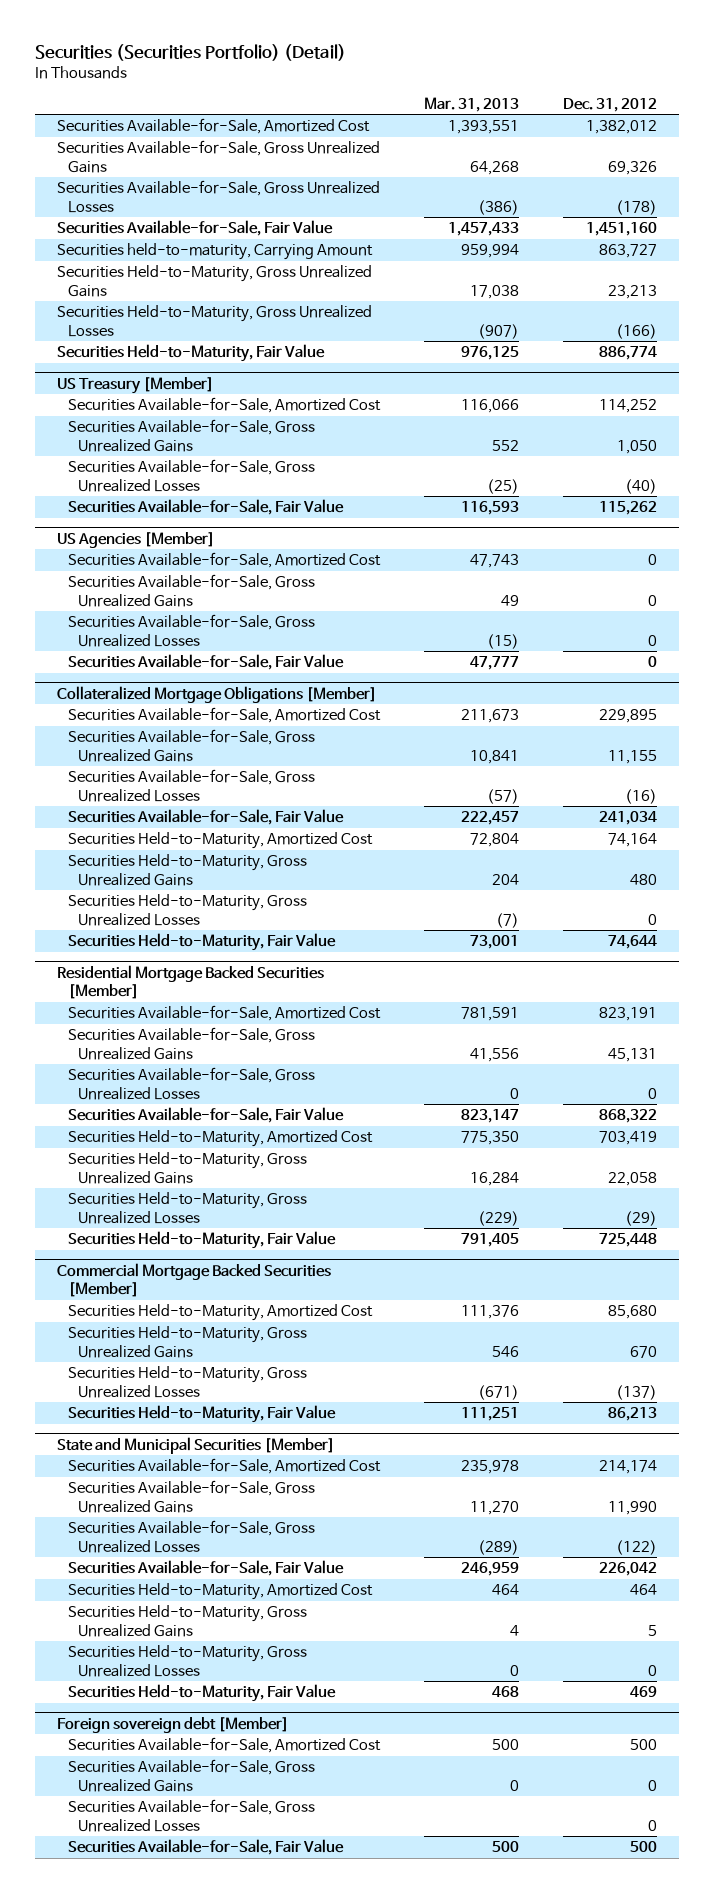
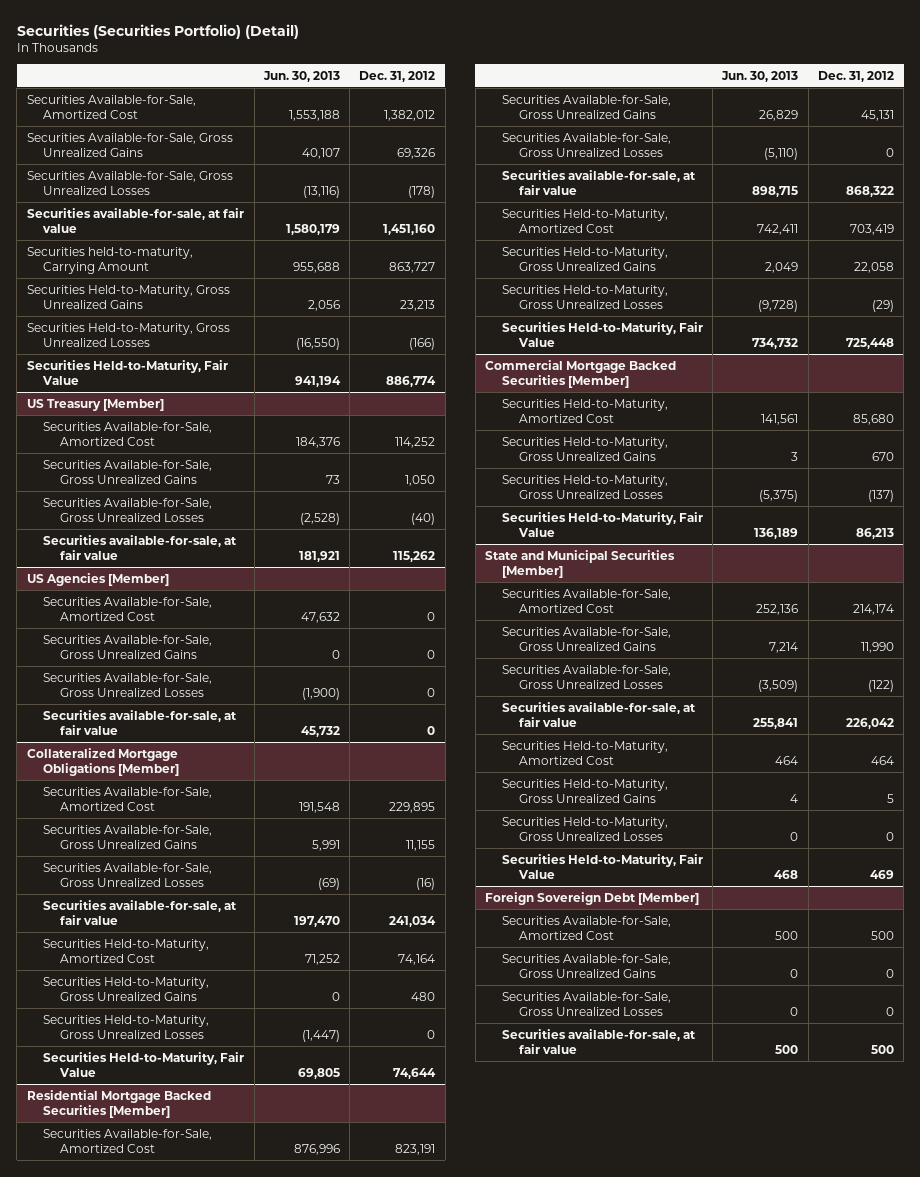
- | Mar. 31, 2013 | Dec. 31, 2012
+ | Jun. 30, 2013 | Dec. 31, 2012
- Securities Available-for-Sale, Fair Value | 1,457,433 | 1,451,160
+ Securities available-for-sale, at fair value | 1,580,179 | 1,451,160
@ US Treasury [Member]
- Securities Available-for-Sale, Fair Value | 116,593 | 115,262
+ Securities available-for-sale, at fair value | 181,921 | 115,262
@ US Agencies [Member]
- Securities Available-for-Sale, Fair Value | 47,777 | 0
+ Securities available-for-sale, at fair value | 45,732 | 0
@ Collateralized Mortgage Obligations [Member]
- Securities Available-for-Sale, Fair Value | 222,457 | 241,034
+ Securities available-for-sale, at fair value | 197,470 | 241,034
@ Residential Mortgage Backed Securities [Member]
- Securities Available-for-Sale, Fair Value | 823,147 | 868,322
+ Securities available-for-sale, at fair value | 898,715 | 868,322
@ State and Municipal Securities [Member]
- Securities Available-for-Sale, Fair Value | 246,959 | 226,042
+ Securities available-for-sale, at fair value | 255,841 | 226,042
- Foreign sovereign debt [Member]
+ Foreign Sovereign Debt [Member]
- Securities Available-for-Sale, Fair Value | 500 | 500
+ Securities available-for-sale, at fair value | 500 | 500

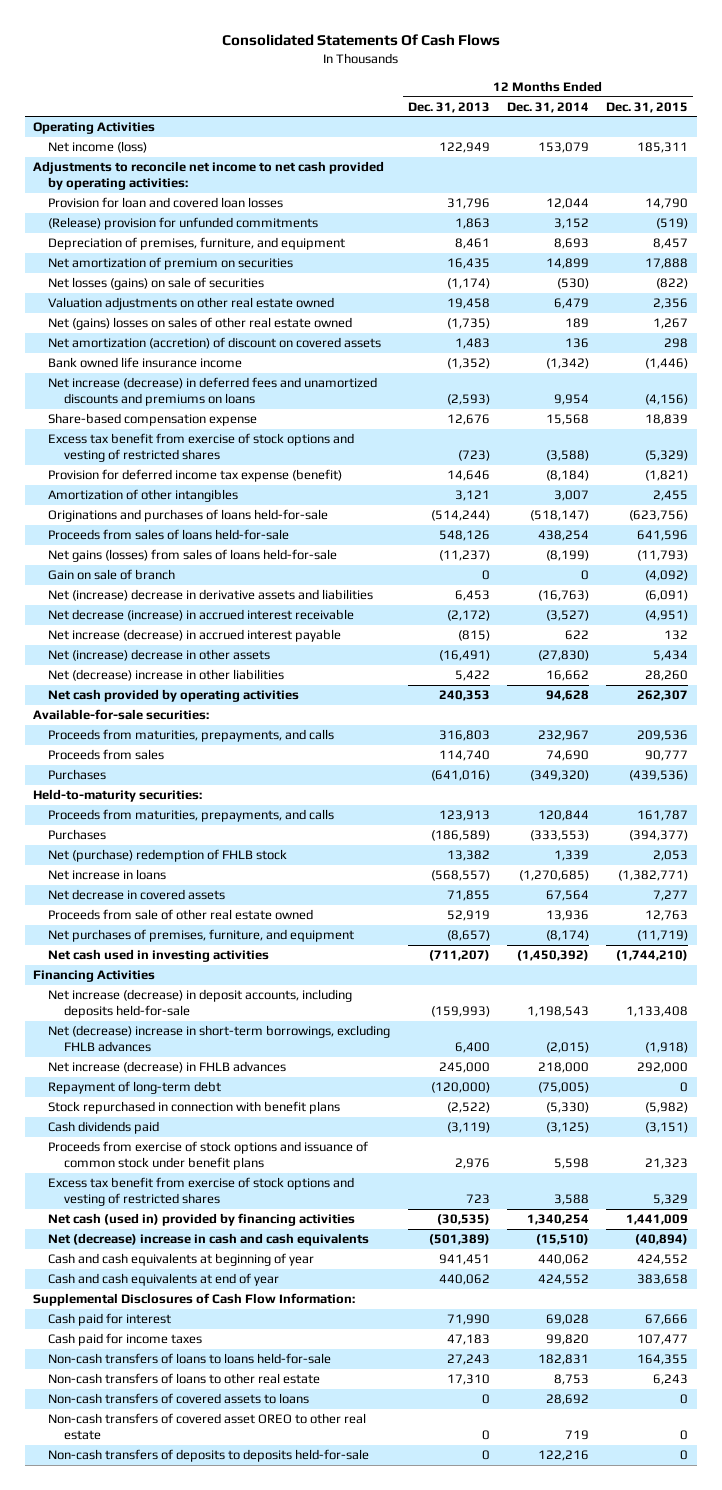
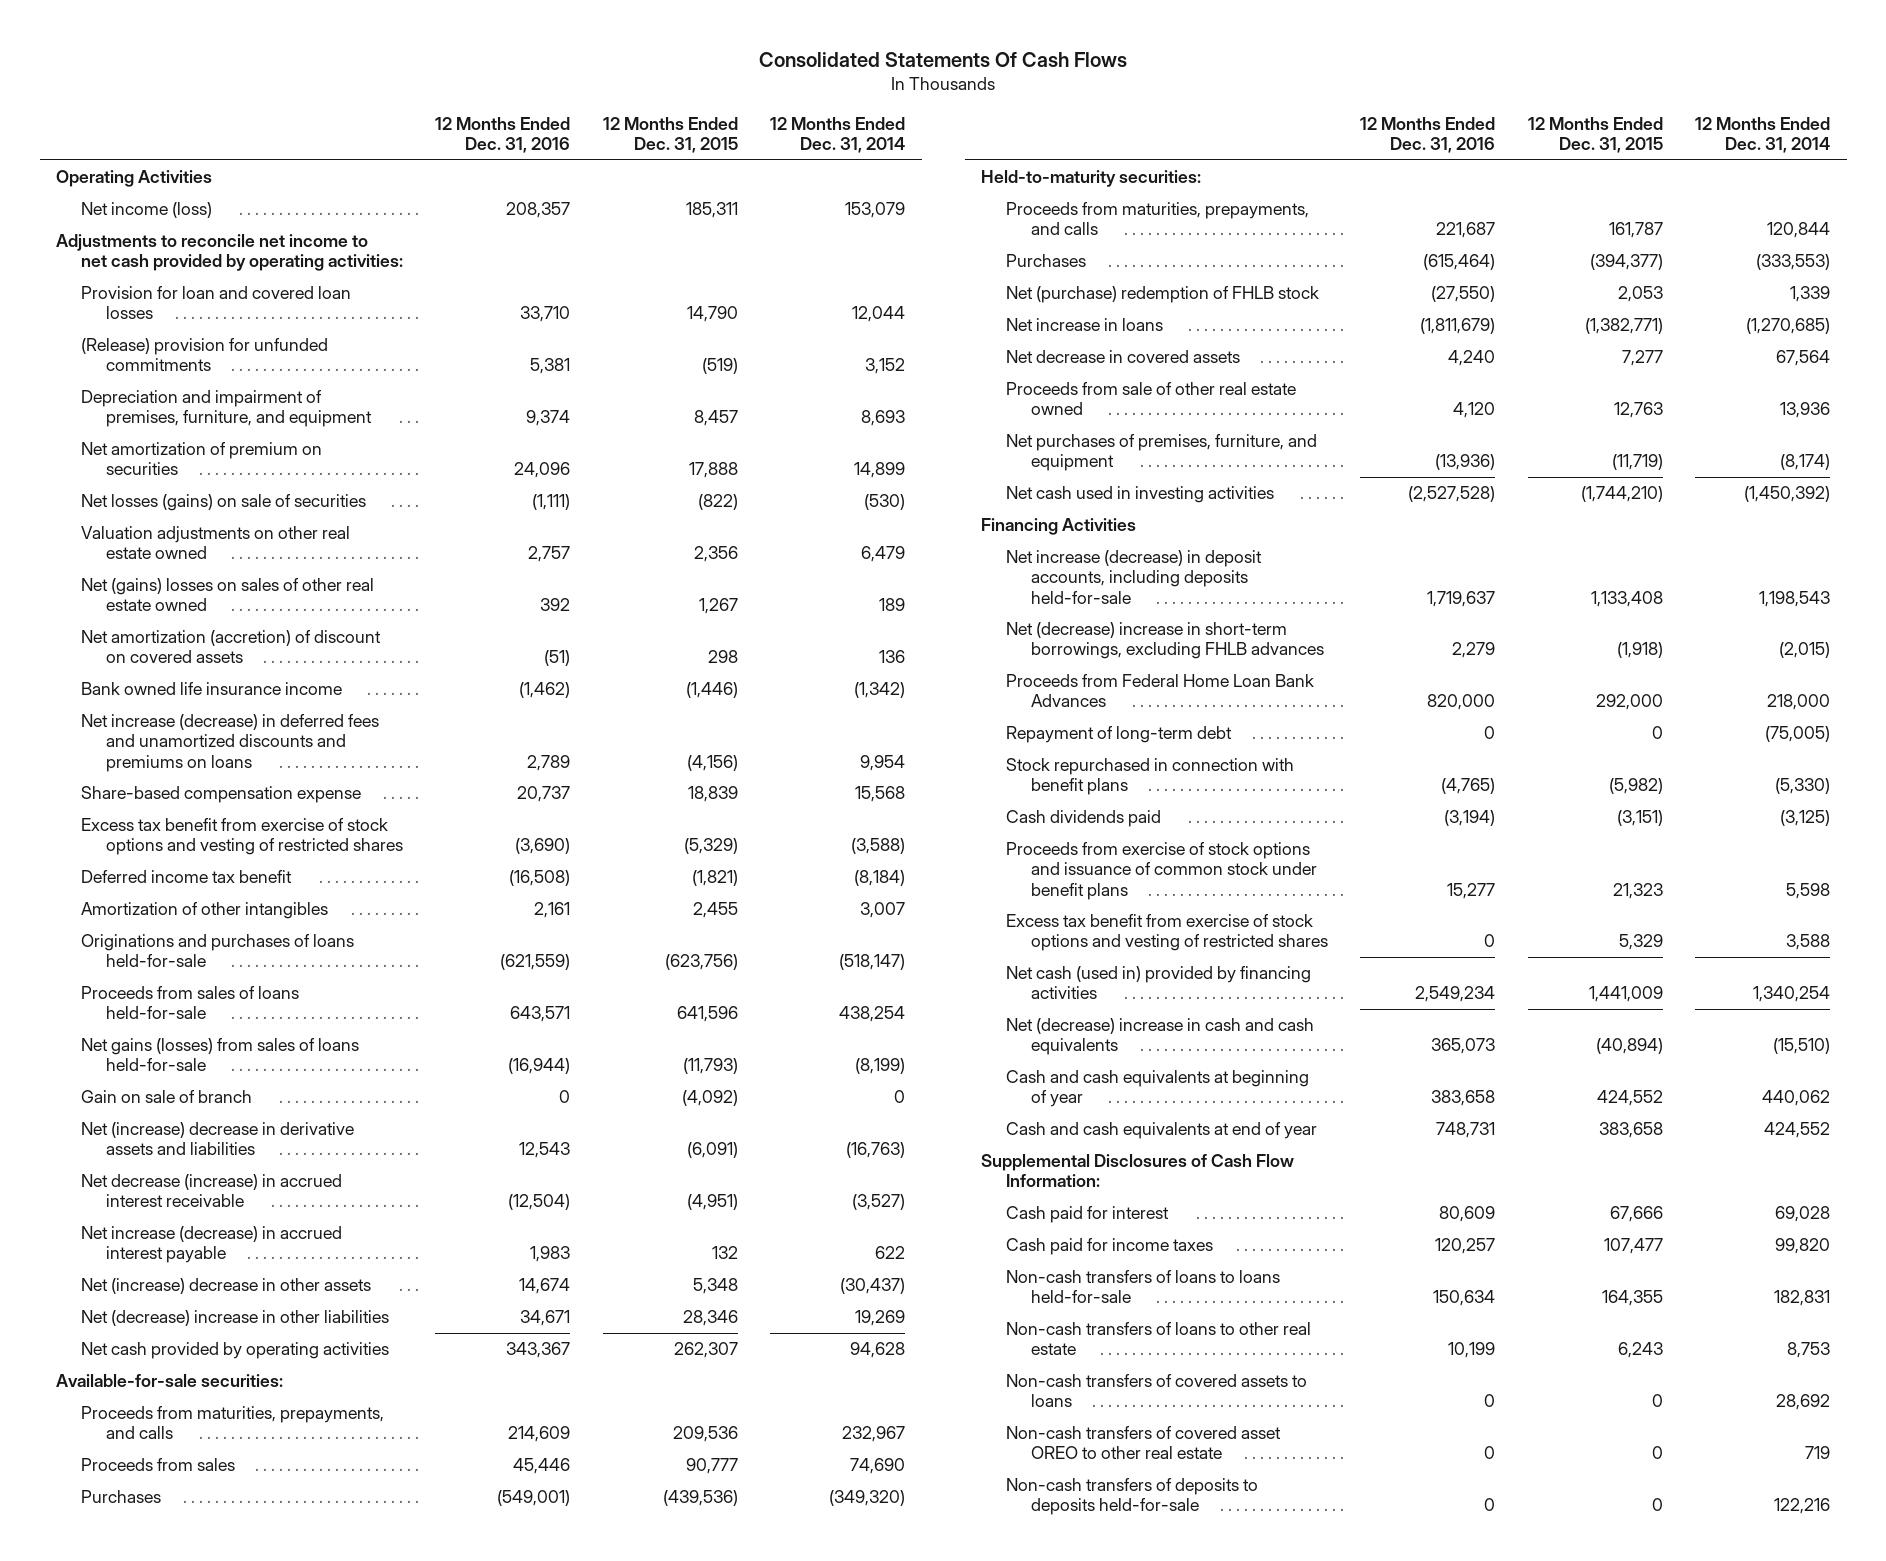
- | 12 Months Ended Dec. 31, 2013 | 12 Months Ended Dec. 31, 2014 | 12 Months Ended Dec. 31, 2015
+ | 12 Months Ended Dec. 31, 2016 | 12 Months Ended Dec. 31, 2015 | 12 Months Ended Dec. 31, 2014
- Depreciation of premises, furniture, and equipment | 8,461 | 8,693 | 8,457
+ Depreciation and impairment of premises, furniture, and equipment | 9,374 | 8,457 | 8,693
- Provision for deferred income tax expense (benefit) | 14,646 | (8,184) | (1,821)
+ Deferred income tax benefit | (16,508) | (1,821) | (8,184)
- Net (increase) decrease in other assets | (16,491) | (27,830) | 5,434
- Net (decrease) increase in other liabilities | 5,422 | 16,662 | 28,260
+ Net (increase) decrease in other assets | 14,674 | 5,348 | (30,437)
+ Net (decrease) increase in other liabilities | 34,671 | 28,346 | 19,269
- Net increase (decrease) in FHLB advances | 245,000 | 218,000 | 292,000
+ Proceeds from Federal Home Loan Bank Advances | 820,000 | 292,000 | 218,000

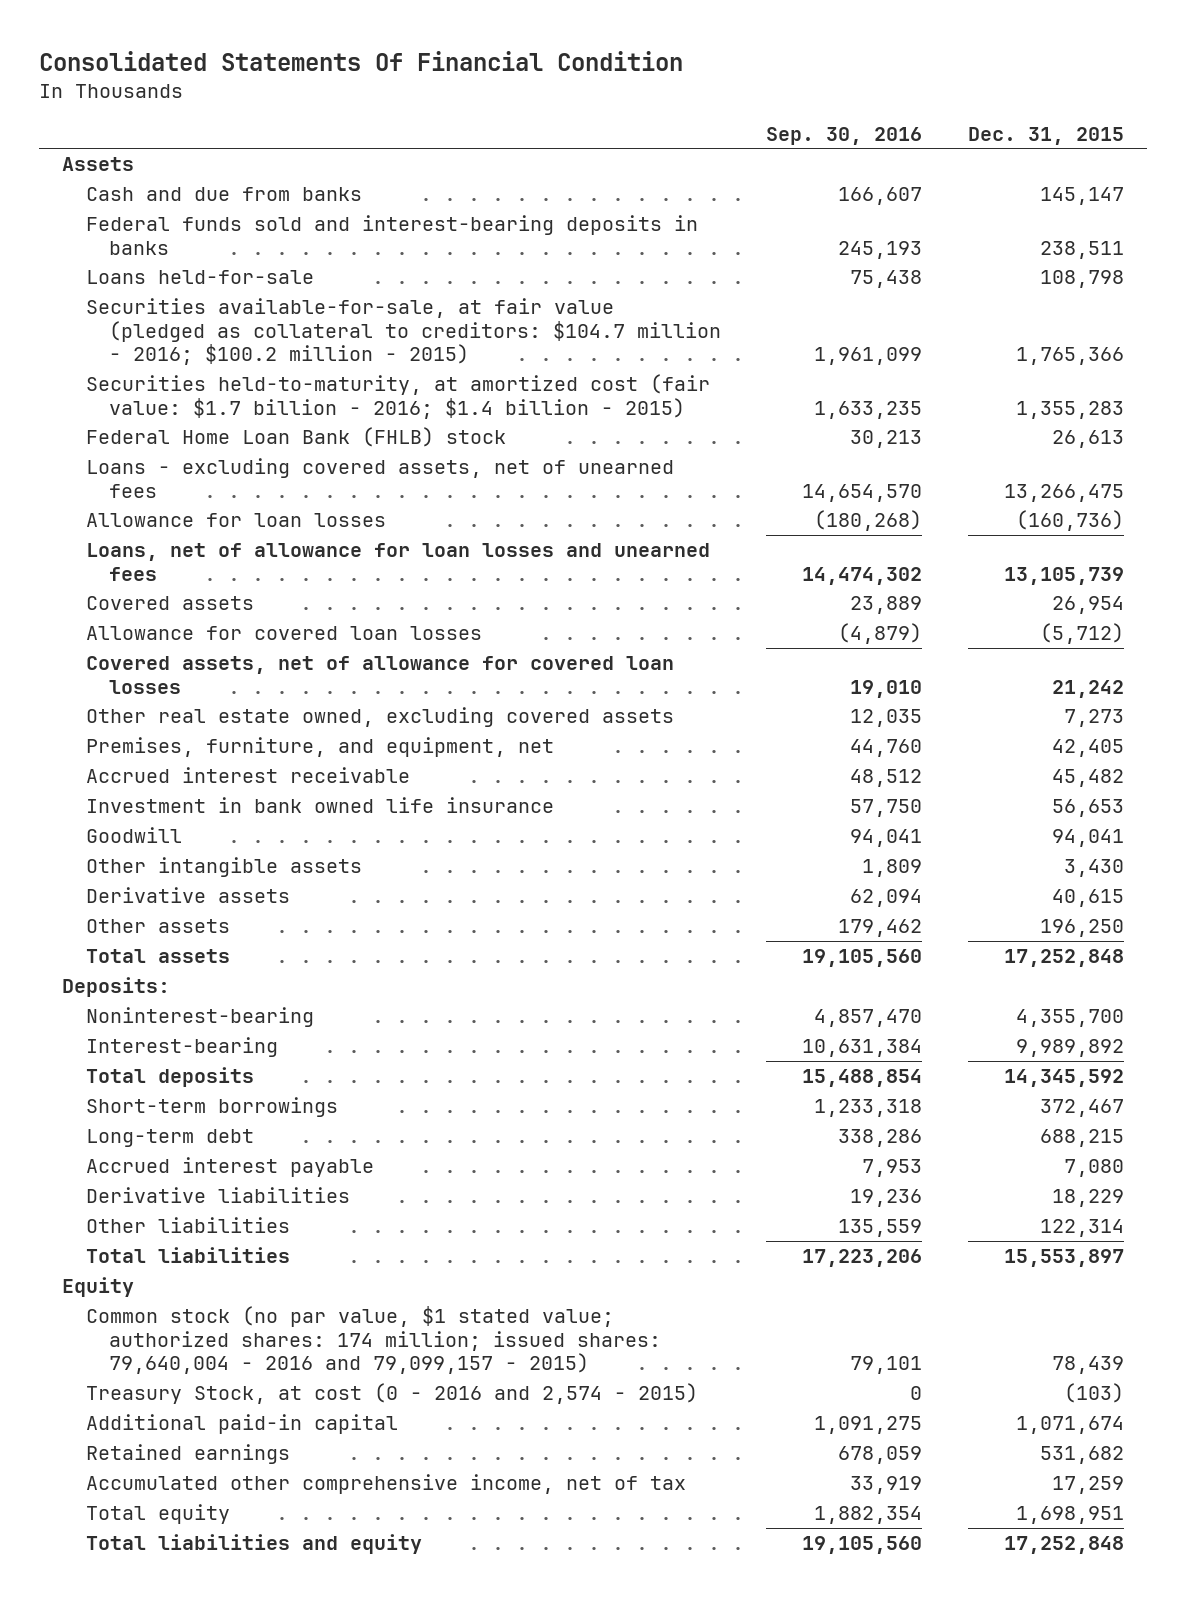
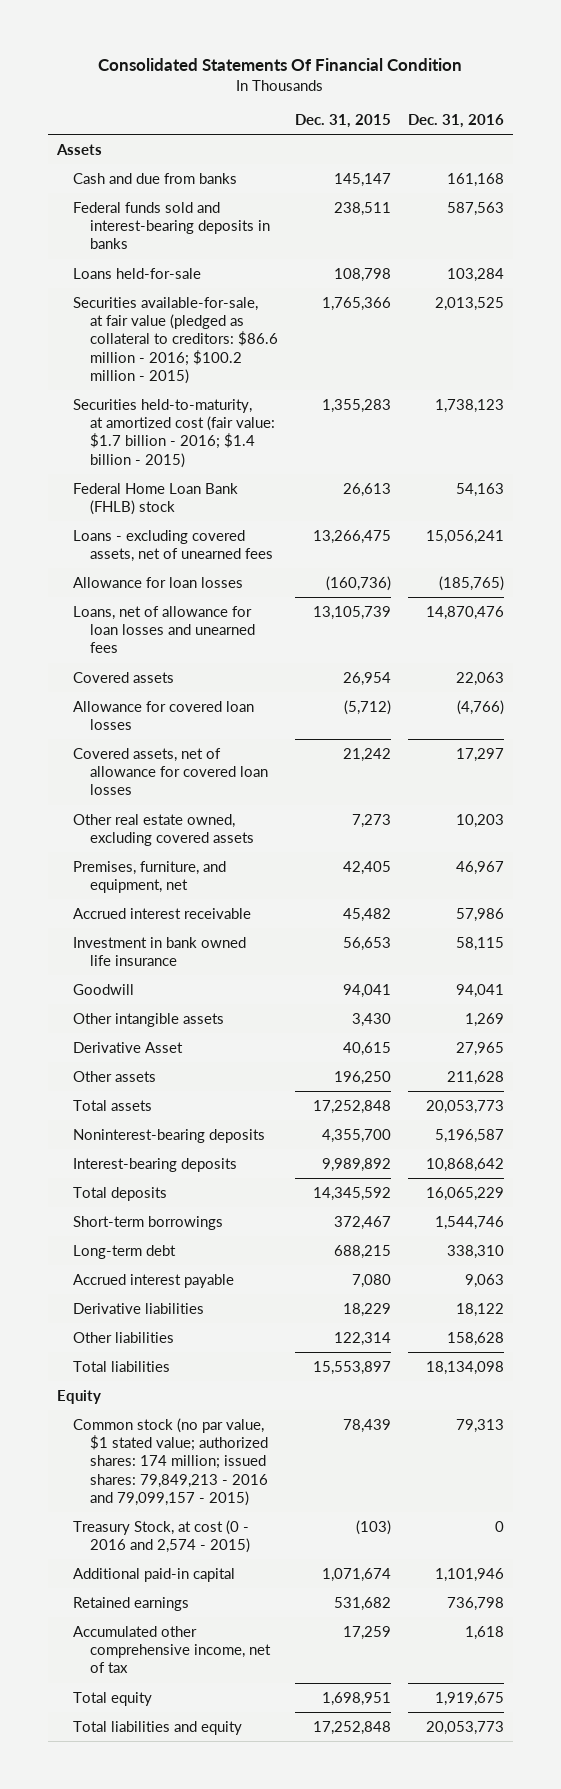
- | Sep. 30, 2016 | Dec. 31, 2015
+ | Dec. 31, 2015 | Dec. 31, 2016
- Securities available-for-sale, at fair value (pledged as collateral to creditors: $104.7 million - 2016; $100.2 million - 2015) | 1,961,099 | 1,765,366
+ Securities available-for-sale, at fair value (pledged as collateral to creditors: $86.6 million - 2016; $100.2 million - 2015) | 1,765,366 | 2,013,525
- Derivative assets | 62,094 | 40,615
+ Derivative Asset | 40,615 | 27,965
- Deposits:
- Noninterest-bearing | 4,857,470 | 4,355,700
- Interest-bearing | 10,631,384 | 9,989,892
+ Noninterest-bearing deposits | 4,355,700 | 5,196,587
+ Interest-bearing deposits | 9,989,892 | 10,868,642
- Common stock (no par value, $1 stated value; authorized shares: 174 million; issued shares: 79,640,004 - 2016 and 79,099,157 - 2015) | 79,101 | 78,439
+ Common stock (no par value, $1 stated value; authorized shares: 174 million; issued shares: 79,849,213 - 2016 and 79,099,157 - 2015) | 78,439 | 79,313

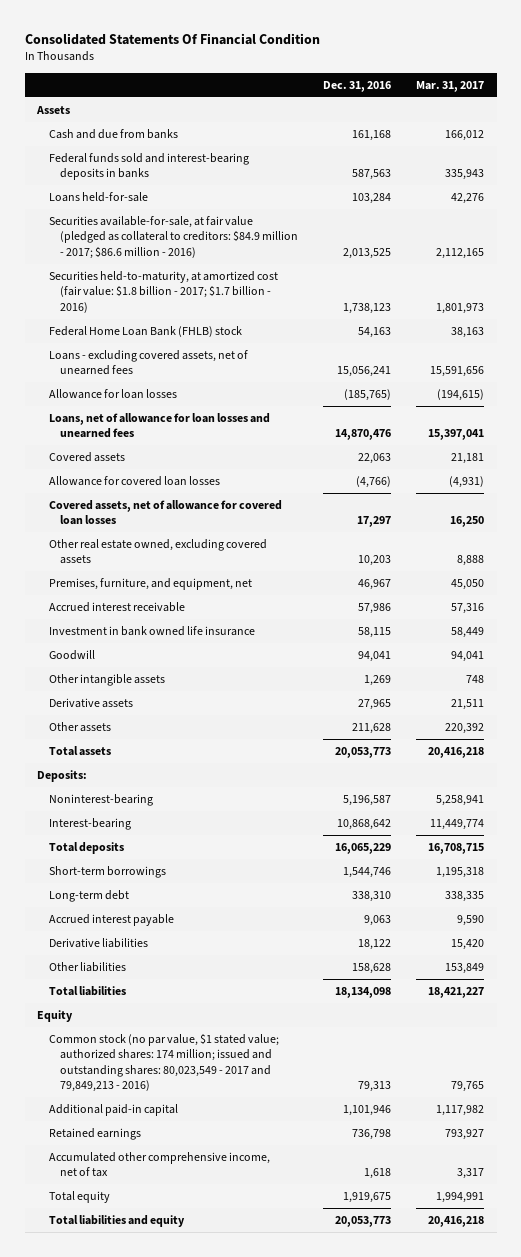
- | Dec. 31, 2015 | Dec. 31, 2016
+ | Dec. 31, 2016 | Mar. 31, 2017
- Securities available-for-sale, at fair value (pledged as collateral to creditors: $86.6 million - 2016; $100.2 million - 2015) | 1,765,366 | 2,013,525
- Securities held-to-maturity, at amortized cost (fair value: $1.7 billion - 2016; $1.4 billion - 2015) | 1,355,283 | 1,738,123
+ Securities available-for-sale, at fair value (pledged as collateral to creditors: $84.9 million - 2017; $86.6 million - 2016) | 2,013,525 | 2,112,165
+ Securities held-to-maturity, at amortized cost (fair value: $1.8 billion - 2017; $1.7 billion - 2016) | 1,738,123 | 1,801,973
- Derivative Asset | 40,615 | 27,965
+ Derivative assets | 27,965 | 21,511
- Noninterest-bearing deposits | 4,355,700 | 5,196,587
- Interest-bearing deposits | 9,989,892 | 10,868,642
+ Deposits:
+ Noninterest-bearing | 5,196,587 | 5,258,941
+ Interest-bearing | 10,868,642 | 11,449,774
- Common stock (no par value, $1 stated value; authorized shares: 174 million; issued shares: 79,849,213 - 2016 and 79,099,157 - 2015) | 78,439 | 79,313
- Treasury Stock, at cost (0 - 2016 and 2,574 - 2015) | (103) | 0
+ Common stock (no par value, $1 stated value; authorized shares: 174 million; issued and outstanding shares: 80,023,549 - 2017 and 79,849,213 - 2016) | 79,313 | 79,765

